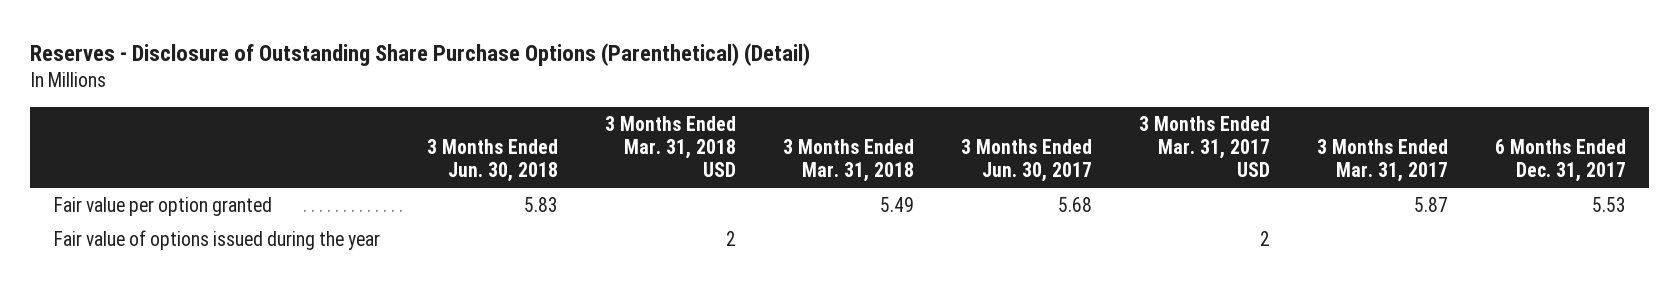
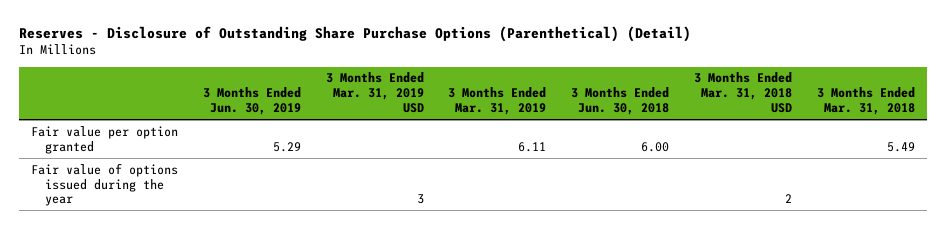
- | 3 Months Ended Jun. 30, 2018 | 3 Months Ended Mar. 31, 2018 USD | 3 Months Ended Mar. 31, 2018 | 3 Months Ended Jun. 30, 2017 | 3 Months Ended Mar. 31, 2017 USD | 3 Months Ended Mar. 31, 2017 | 6 Months Ended Dec. 31, 2017
+ | 3 Months Ended Jun. 30, 2019 | 3 Months Ended Mar. 31, 2019 USD | 3 Months Ended Mar. 31, 2019 | 3 Months Ended Jun. 30, 2018 | 3 Months Ended Mar. 31, 2018 USD | 3 Months Ended Mar. 31, 2018
- Fair value per option granted | 5.83 | | 5.49 | 5.68 | | 5.87 | 5.53
+ Fair value per option granted | 5.29 | | 6.11 | 6.00 | | 5.49

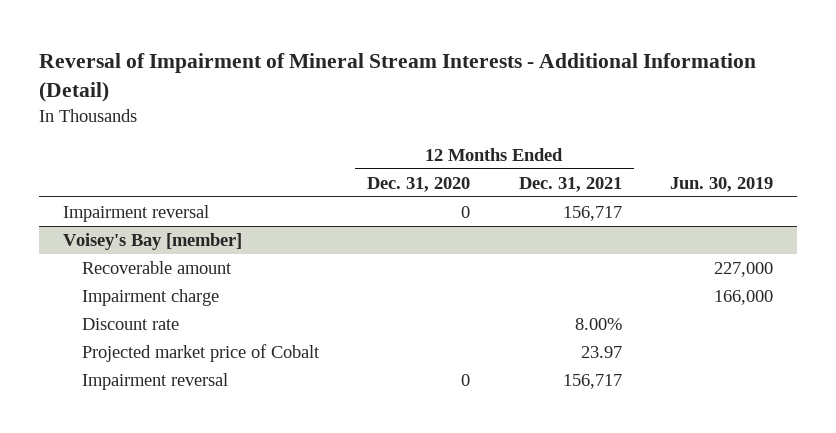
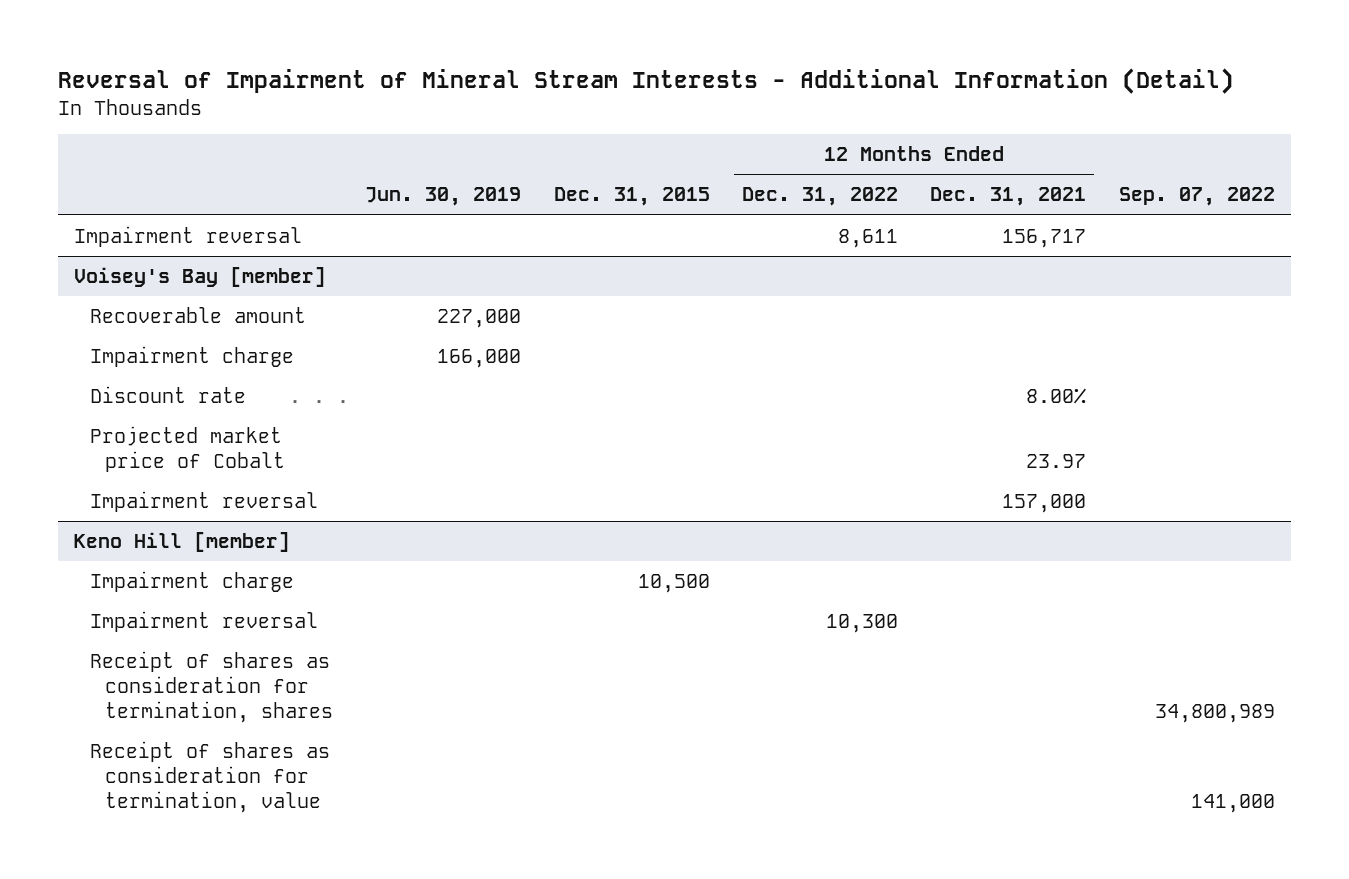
- | 12 Months Ended Dec. 31, 2020 | 12 Months Ended Dec. 31, 2021 | Jun. 30, 2019
+ | Jun. 30, 2019 | Dec. 31, 2015 | 12 Months Ended Dec. 31, 2022 | 12 Months Ended Dec. 31, 2021 | Sep. 07, 2022
@ Voisey's Bay [member]
- Impairment reversal | 0 | 156,717 |
+ Impairment reversal | | | | 157,000 |
+ Keno Hill [member]
+ Impairment charge | | 10,500 | | |
+ Impairment reversal | | | 10,300 | |
+ Receipt of shares as consideration for termination, shares | | | | | 34,800,989
+ Receipt of shares as consideration for termination, value | | | | | 141,000

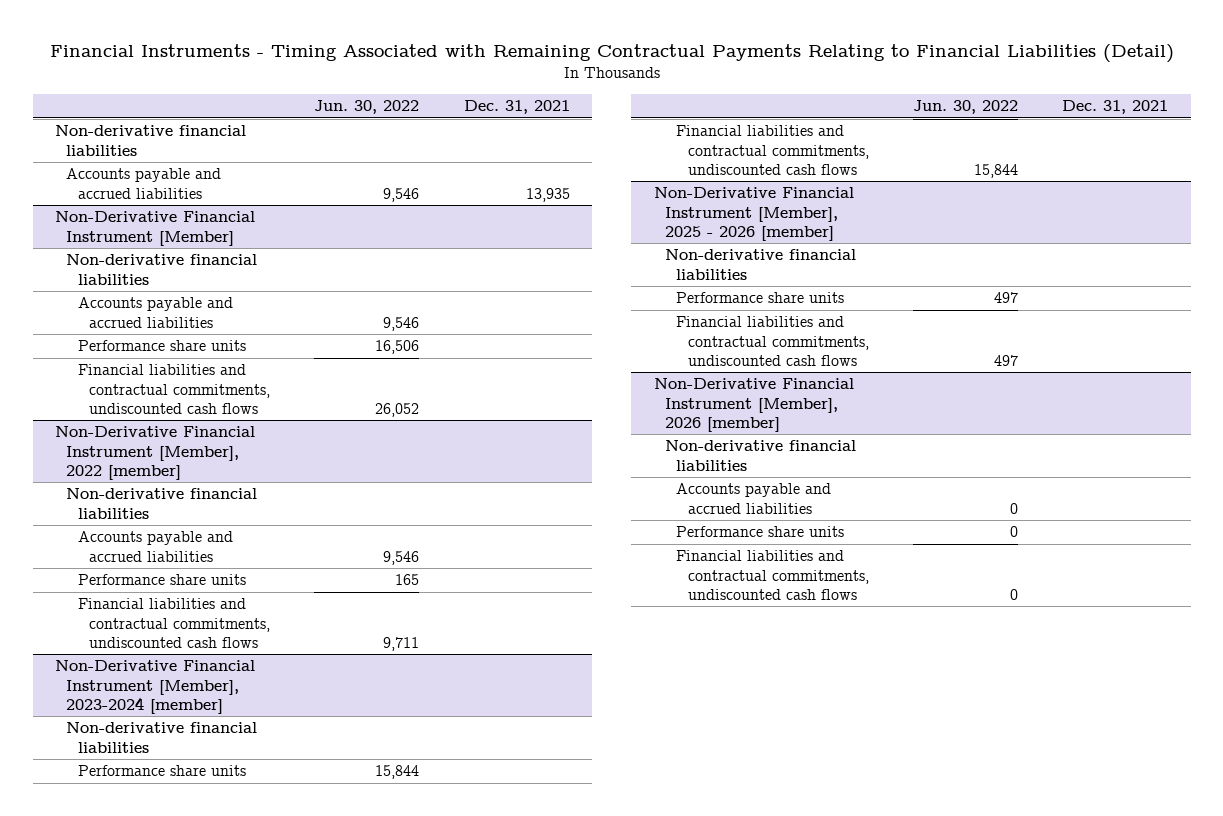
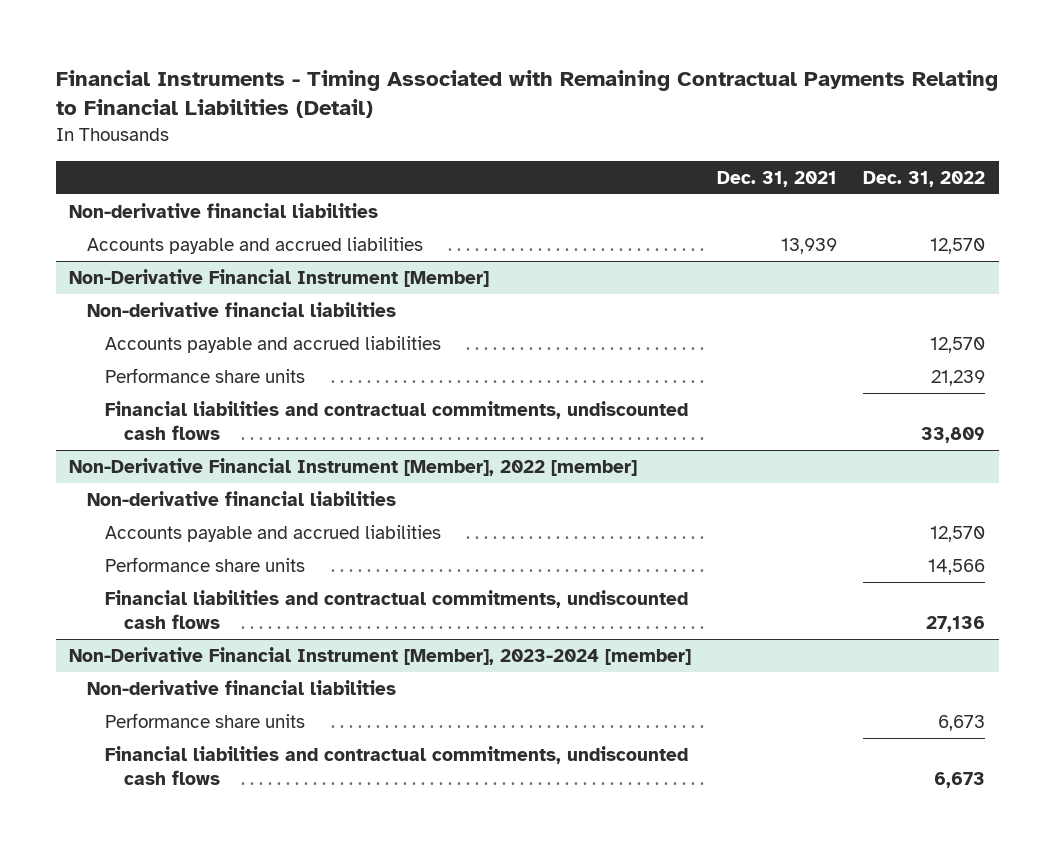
- | Jun. 30, 2022 | Dec. 31, 2021
+ | Dec. 31, 2021 | Dec. 31, 2022
- Accounts payable and accrued liabilities | 9,546 | 13,935
+ Accounts payable and accrued liabilities | 13,939 | 12,570
- Non-Derivative Financial Instrument [Member], 2025 - 2026 [member]
- Non-derivative financial liabilities
- Performance share units | 497 |
- Financial liabilities and contractual commitments, undiscounted cash flows | 497 |
- Non-Derivative Financial Instrument [Member], 2026 [member]
- Non-derivative financial liabilities
- Accounts payable and accrued liabilities | 0 |
- Performance share units | 0 |
- Financial liabilities and contractual commitments, undiscounted cash flows | 0 |

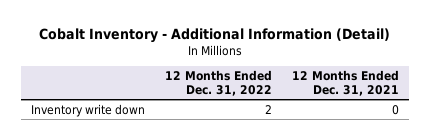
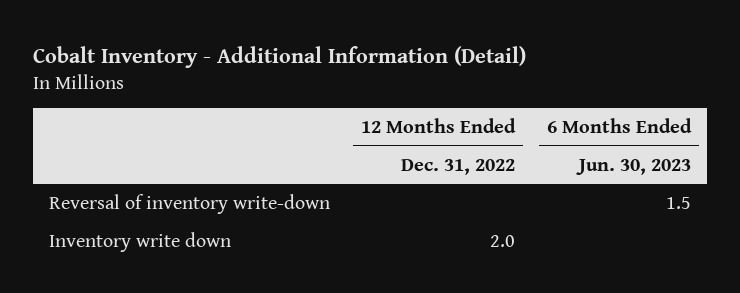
- | 12 Months Ended Dec. 31, 2022 | 12 Months Ended Dec. 31, 2021
+ | 12 Months Ended Dec. 31, 2022 | 6 Months Ended Jun. 30, 2023
- Inventory write down | 2 | 0
+ Reversal of inventory write-down | | 1.5
+ Inventory write down | 2.0 |

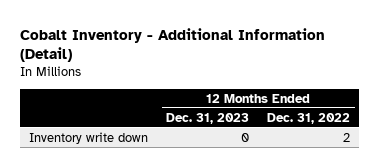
- | 12 Months Ended Dec. 31, 2022 | 6 Months Ended Jun. 30, 2023
+ | 12 Months Ended Dec. 31, 2023 | 12 Months Ended Dec. 31, 2022
- Reversal of inventory write-down | | 1.5
- Inventory write down | 2.0 |
+ Inventory write down | 0 | 2

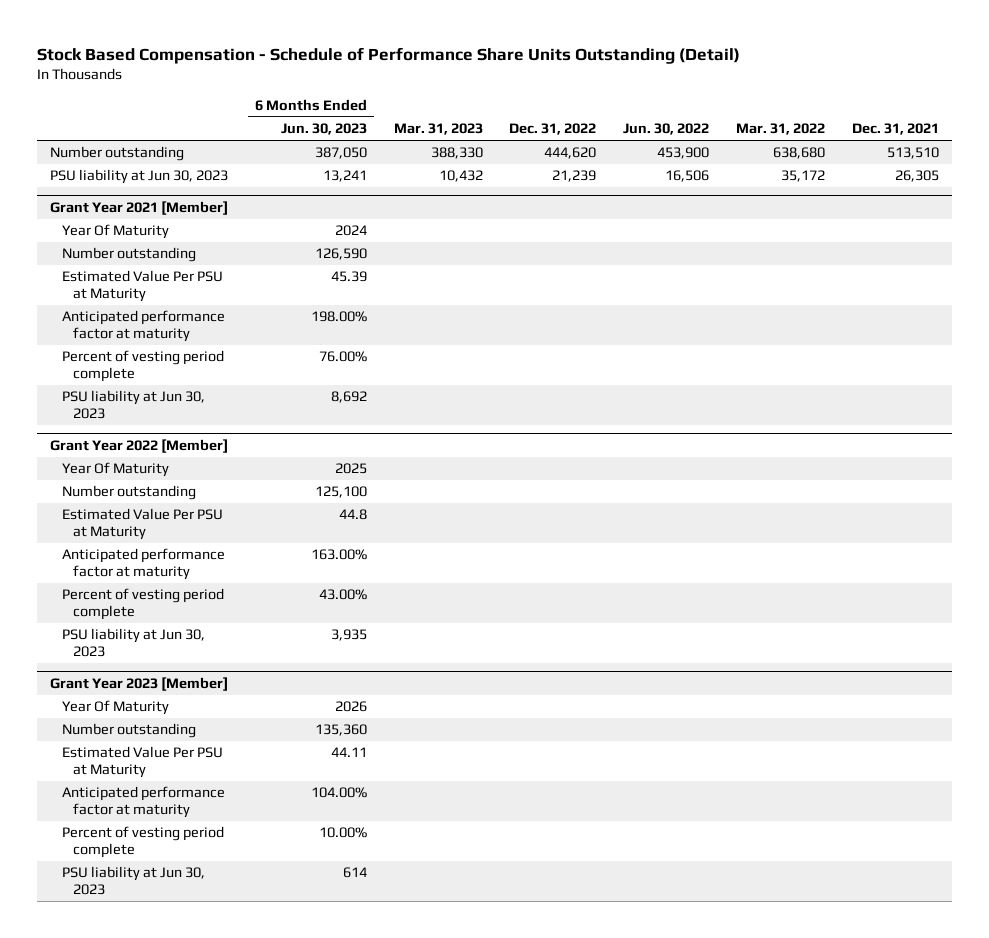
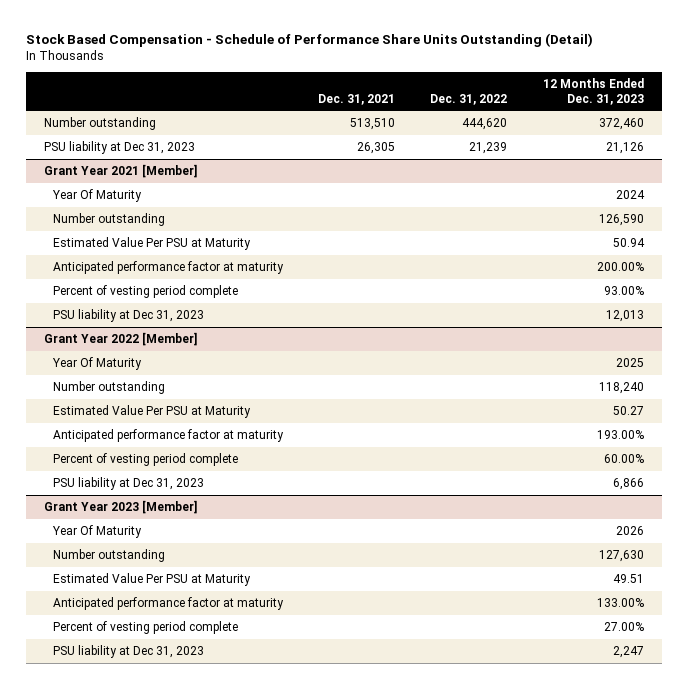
- | 6 Months Ended Jun. 30, 2023 | Mar. 31, 2023 | Dec. 31, 2022 | Jun. 30, 2022 | Mar. 31, 2022 | Dec. 31, 2021
+ | Dec. 31, 2021 | Dec. 31, 2022 | 12 Months Ended Dec. 31, 2023
- PSU liability at Jun 30, 2023 | 13,241 | 10,432 | 21,239 | 16,506 | 35,172 | 26,305
+ PSU liability at Dec 31, 2023 | 26,305 | 21,239 | 21,126
@ Grant Year 2021 [Member]
- PSU liability at Jun 30, 2023 | 8,692 | | | | |
+ PSU liability at Dec 31, 2023 | | | 12,013
@ Grant Year 2022 [Member]
- PSU liability at Jun 30, 2023 | 3,935 | | | | |
+ PSU liability at Dec 31, 2023 | | | 6,866
@ Grant Year 2023 [Member]
- PSU liability at Jun 30, 2023 | 614 | | | | |
+ PSU liability at Dec 31, 2023 | | | 2,247

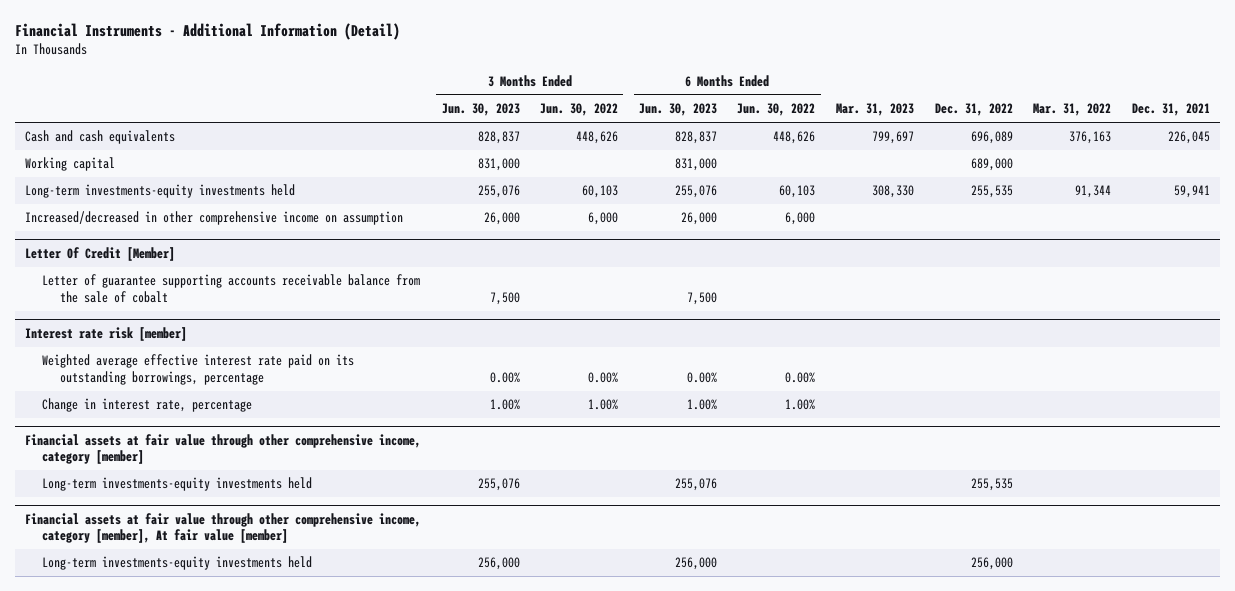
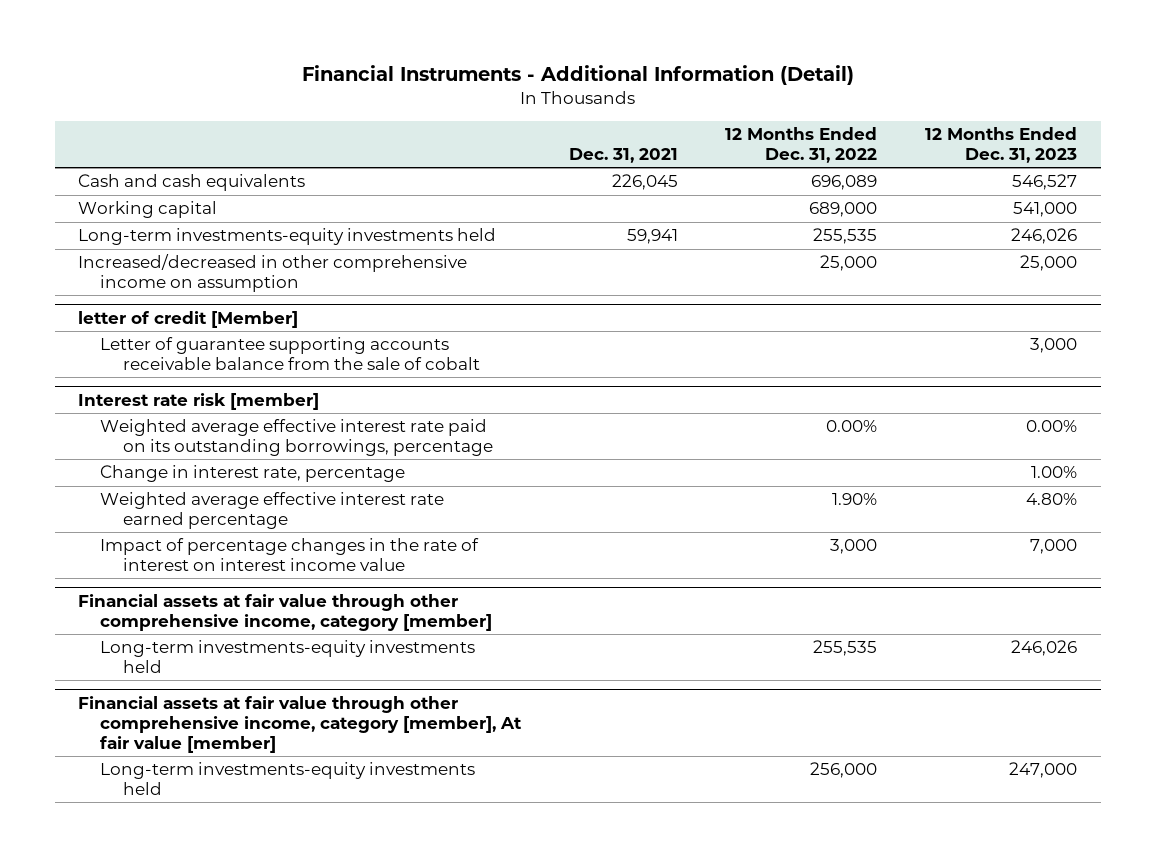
- | 3 Months Ended Jun. 30, 2023 | 3 Months Ended Jun. 30, 2022 | 6 Months Ended Jun. 30, 2023 | 6 Months Ended Jun. 30, 2022 | Mar. 31, 2023 | Dec. 31, 2022 | Mar. 31, 2022 | Dec. 31, 2021
+ | Dec. 31, 2021 | 12 Months Ended Dec. 31, 2022 | 12 Months Ended Dec. 31, 2023
- Letter Of Credit [Member]
+ letter of credit [Member]
@ Interest rate risk [member]
+ Weighted average effective interest rate earned percentage | | 1.90% | 4.80%
+ Impact of percentage changes in the rate of interest on interest income value | | 3,000 | 7,000

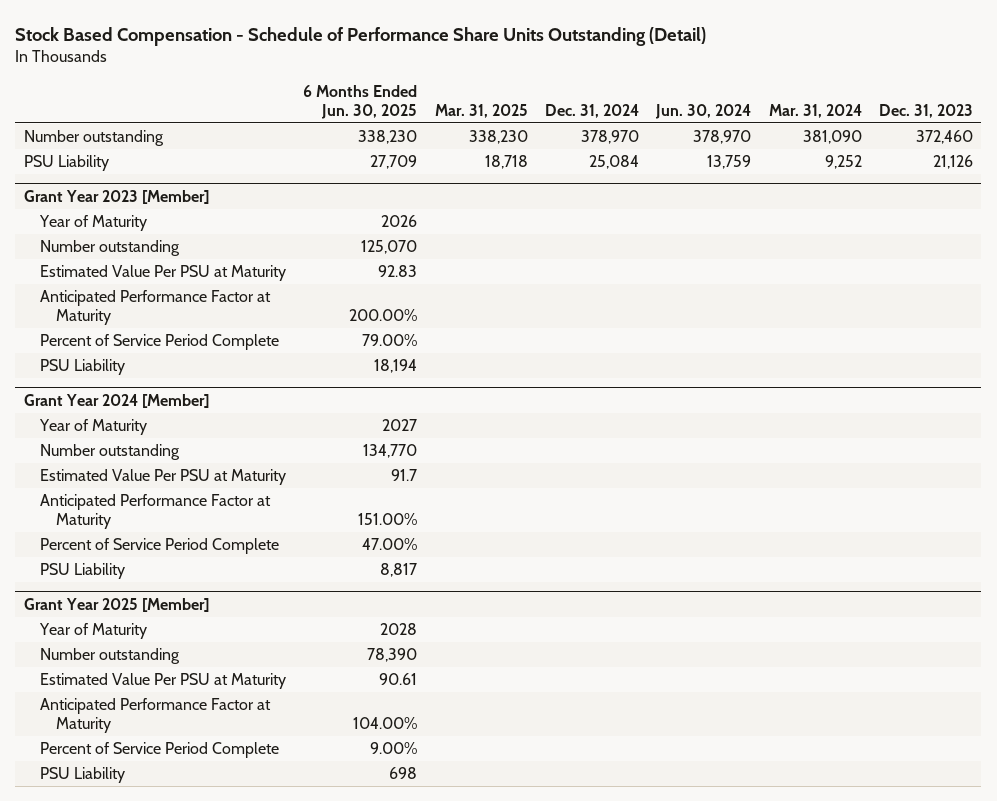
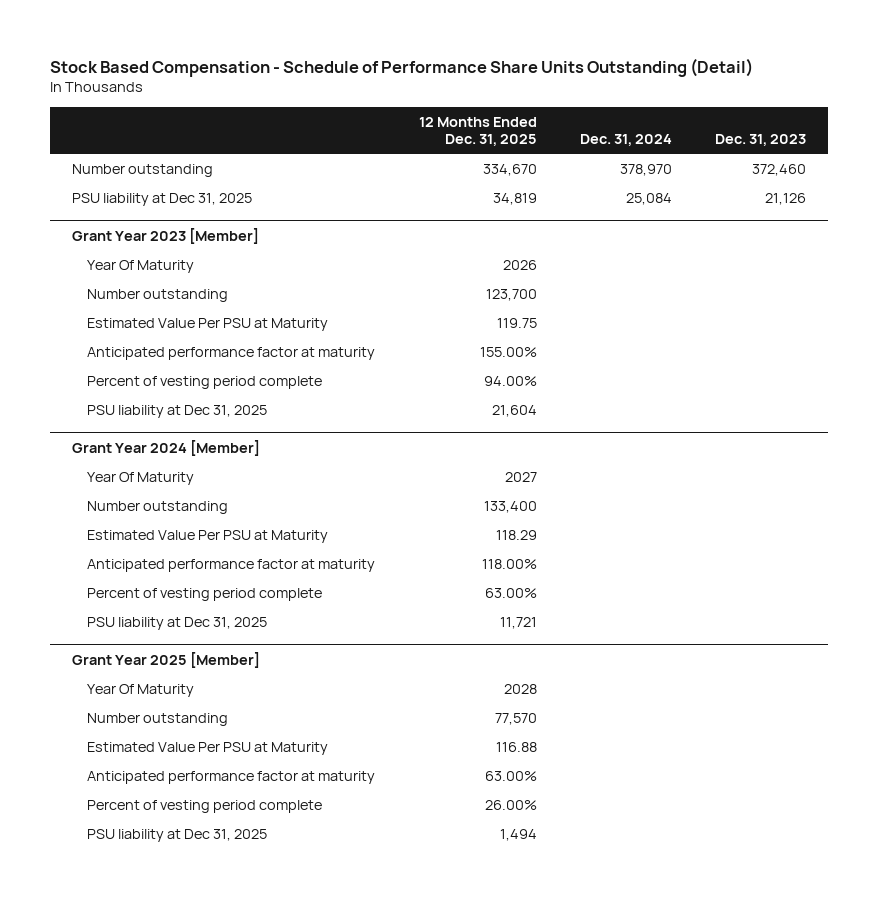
- | 6 Months Ended Jun. 30, 2025 | Mar. 31, 2025 | Dec. 31, 2024 | Jun. 30, 2024 | Mar. 31, 2024 | Dec. 31, 2023
+ | 12 Months Ended Dec. 31, 2025 | Dec. 31, 2024 | Dec. 31, 2023
- PSU Liability | 27,709 | 18,718 | 25,084 | 13,759 | 9,252 | 21,126
+ PSU liability at Dec 31, 2025 | 34,819 | 25,084 | 21,126
@ Grant Year 2023 [Member]
- Year of Maturity | 2026 | | | | |
+ Year Of Maturity | 2026 | |
- Anticipated Performance Factor at Maturity | 200.00% | | | | |
- Percent of Service Period Complete | 79.00% | | | | |
- PSU Liability | 18,194 | | | | |
+ Anticipated performance factor at maturity | 155.00% | |
+ Percent of vesting period complete | 94.00% | |
+ PSU liability at Dec 31, 2025 | 21,604 | |
@ Grant Year 2024 [Member]
- Year of Maturity | 2027 | | | | |
+ Year Of Maturity | 2027 | |
- Anticipated Performance Factor at Maturity | 151.00% | | | | |
- Percent of Service Period Complete | 47.00% | | | | |
- PSU Liability | 8,817 | | | | |
+ Anticipated performance factor at maturity | 118.00% | |
+ Percent of vesting period complete | 63.00% | |
+ PSU liability at Dec 31, 2025 | 11,721 | |
@ Grant Year 2025 [Member]
- Year of Maturity | 2028 | | | | |
+ Year Of Maturity | 2028 | |
- Anticipated Performance Factor at Maturity | 104.00% | | | | |
- Percent of Service Period Complete | 9.00% | | | | |
- PSU Liability | 698 | | | | |
+ Anticipated performance factor at maturity | 63.00% | |
+ Percent of vesting period complete | 26.00% | |
+ PSU liability at Dec 31, 2025 | 1,494 | |

